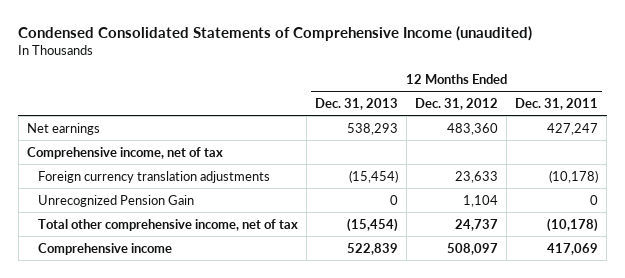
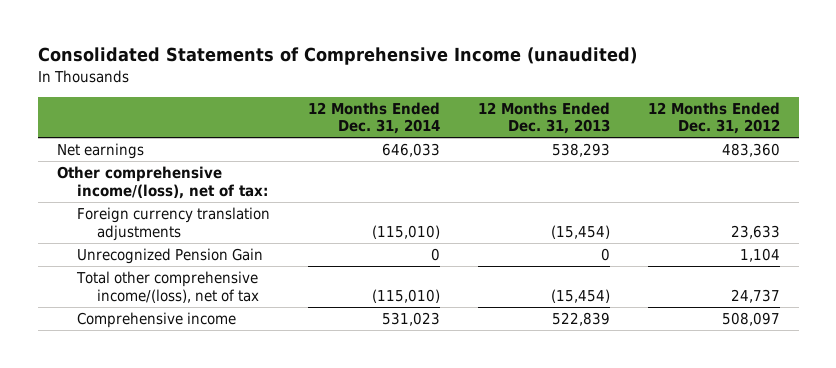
- Condensed Consolidated Statements of Comprehensive Income (unaudited)
+ Consolidated Statements of Comprehensive Income (unaudited)
- | 12 Months Ended Dec. 31, 2013 | 12 Months Ended Dec. 31, 2012 | 12 Months Ended Dec. 31, 2011
+ | 12 Months Ended Dec. 31, 2014 | 12 Months Ended Dec. 31, 2013 | 12 Months Ended Dec. 31, 2012
- Comprehensive income, net of tax
+ Other comprehensive income/(loss), net of tax:
- Total other comprehensive income, net of tax | (15,454) | 24,737 | (10,178)
+ Total other comprehensive income/(loss), net of tax | (115,010) | (15,454) | 24,737

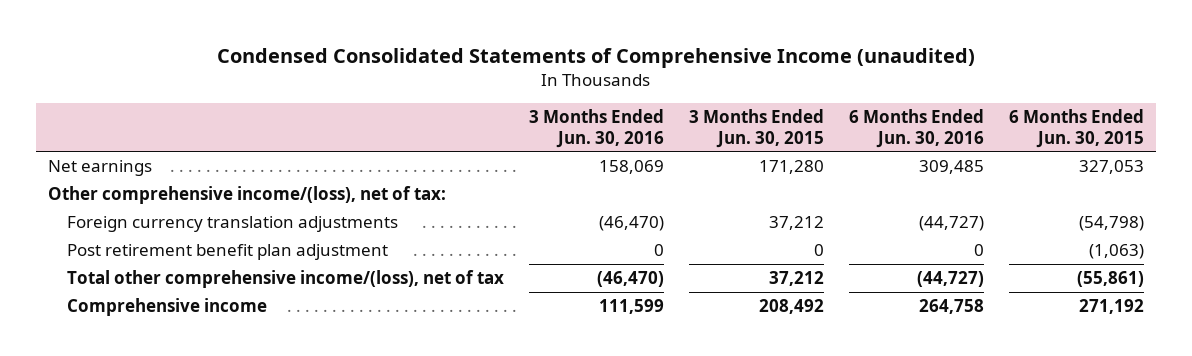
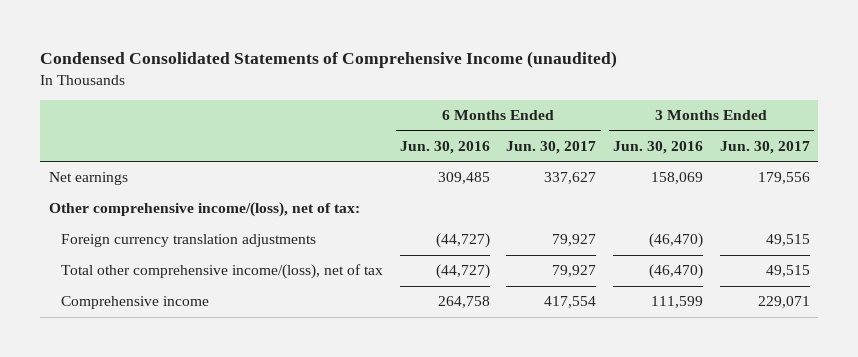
- | 3 Months Ended Jun. 30, 2016 | 3 Months Ended Jun. 30, 2015 | 6 Months Ended Jun. 30, 2016 | 6 Months Ended Jun. 30, 2015
+ | 6 Months Ended Jun. 30, 2016 | 6 Months Ended Jun. 30, 2017 | 3 Months Ended Jun. 30, 2016 | 3 Months Ended Jun. 30, 2017
- Post retirement benefit plan adjustment | 0 | 0 | 0 | (1,063)

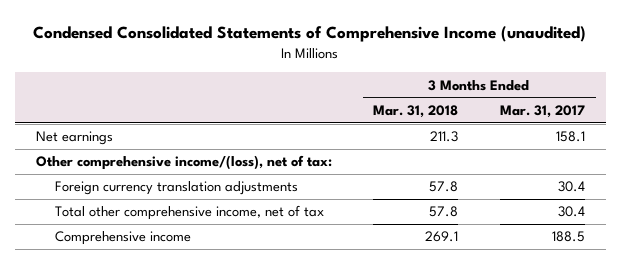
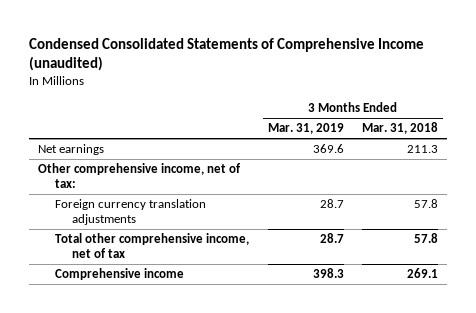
- | 3 Months Ended Mar. 31, 2018 | 3 Months Ended Mar. 31, 2017
+ | 3 Months Ended Mar. 31, 2019 | 3 Months Ended Mar. 31, 2018
- Other comprehensive income/(loss), net of tax:
+ Other comprehensive income, net of tax:

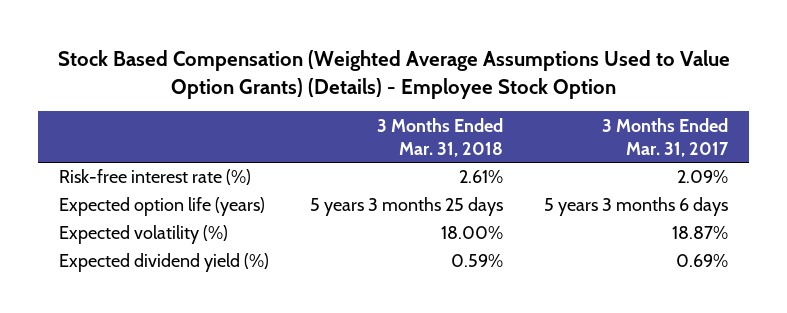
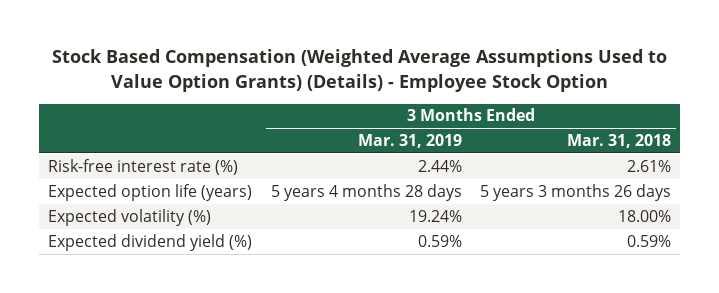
- | 3 Months Ended Mar. 31, 2018 | 3 Months Ended Mar. 31, 2017
+ | 3 Months Ended Mar. 31, 2019 | 3 Months Ended Mar. 31, 2018
- Expected option life (years) | 5 years 3 months 25 days | 5 years 3 months 6 days
+ Expected option life (years) | 5 years 4 months 28 days | 5 years 3 months 26 days

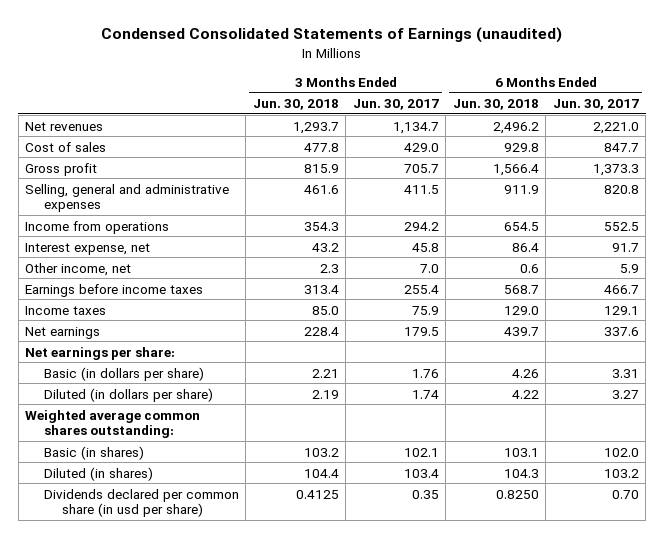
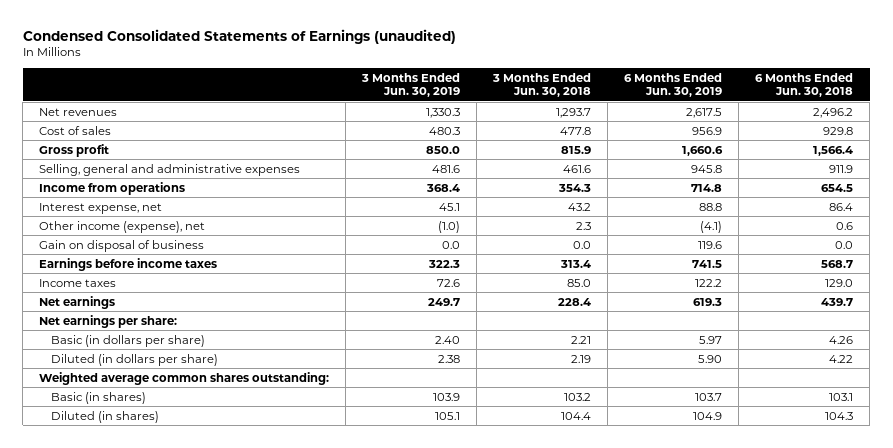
- | 3 Months Ended Jun. 30, 2018 | 3 Months Ended Jun. 30, 2017 | 6 Months Ended Jun. 30, 2018 | 6 Months Ended Jun. 30, 2017
+ | 3 Months Ended Jun. 30, 2019 | 3 Months Ended Jun. 30, 2018 | 6 Months Ended Jun. 30, 2019 | 6 Months Ended Jun. 30, 2018
- Other income, net | 2.3 | 7.0 | 0.6 | 5.9
+ Other income (expense), net | (1.0) | 2.3 | (4.1) | 0.6
+ Gain on disposal of business | 0.0 | 0.0 | 119.6 | 0.0
- Dividends declared per common share (in usd per share) | 0.4125 | 0.35 | 0.8250 | 0.70

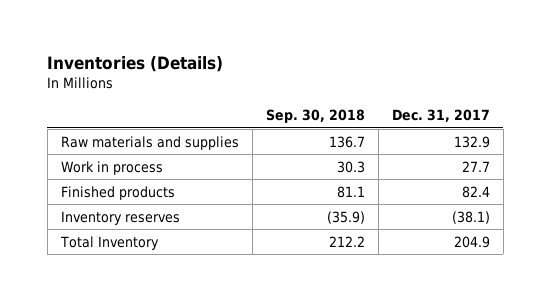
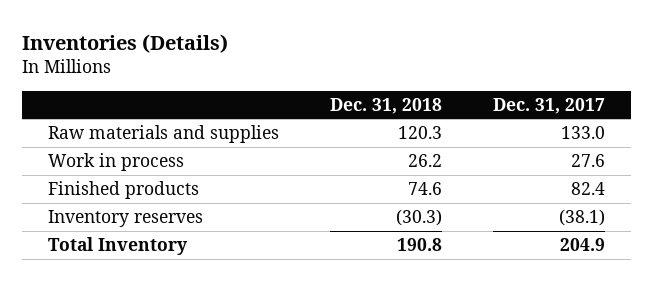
- | Sep. 30, 2018 | Dec. 31, 2017
+ | Dec. 31, 2018 | Dec. 31, 2017
- Raw materials and supplies | 136.7 | 132.9
- Work in process | 30.3 | 27.7
+ Raw materials and supplies | 120.3 | 133.0
+ Work in process | 26.2 | 27.6

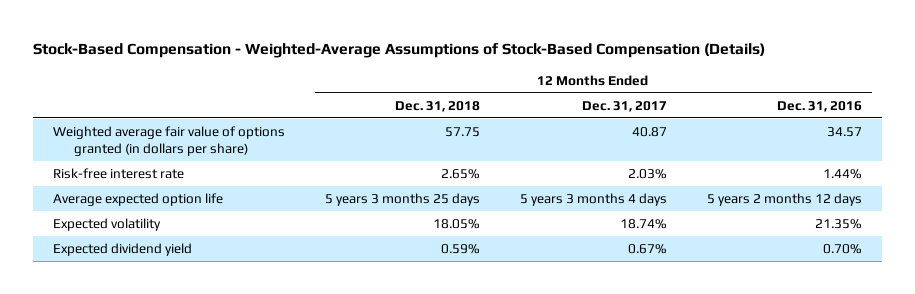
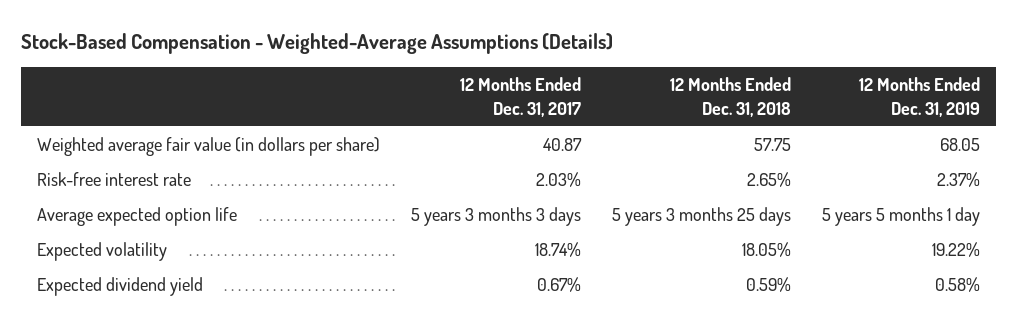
- Stock-Based Compensation - Weighted-Average Assumptions of Stock-Based Compensation (Details)
+ Stock-Based Compensation - Weighted-Average Assumptions (Details)
- | 12 Months Ended Dec. 31, 2018 | 12 Months Ended Dec. 31, 2017 | 12 Months Ended Dec. 31, 2016
+ | 12 Months Ended Dec. 31, 2017 | 12 Months Ended Dec. 31, 2018 | 12 Months Ended Dec. 31, 2019
- Weighted average fair value of options granted (in dollars per share) | 57.75 | 40.87 | 34.57
+ Weighted average fair value (in dollars per share) | 40.87 | 57.75 | 68.05
- Average expected option life | 5 years 3 months 25 days | 5 years 3 months 4 days | 5 years 2 months 12 days
+ Average expected option life | 5 years 3 months 3 days | 5 years 3 months 25 days | 5 years 5 months 1 day

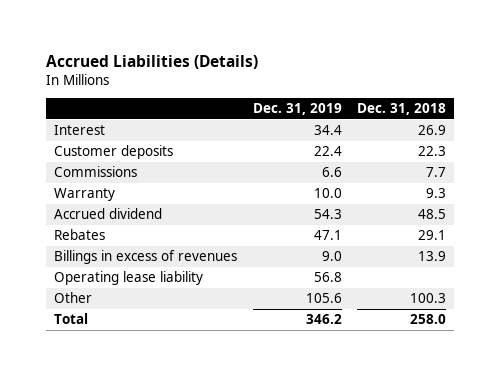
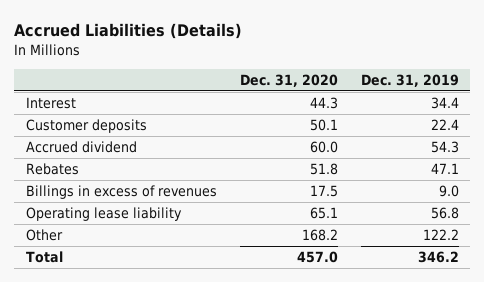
- | Dec. 31, 2019 | Dec. 31, 2018
+ | Dec. 31, 2020 | Dec. 31, 2019
- Commissions | 6.6 | 7.7
- Warranty | 10.0 | 9.3
- Other | 105.6 | 100.3
+ Other | 168.2 | 122.2

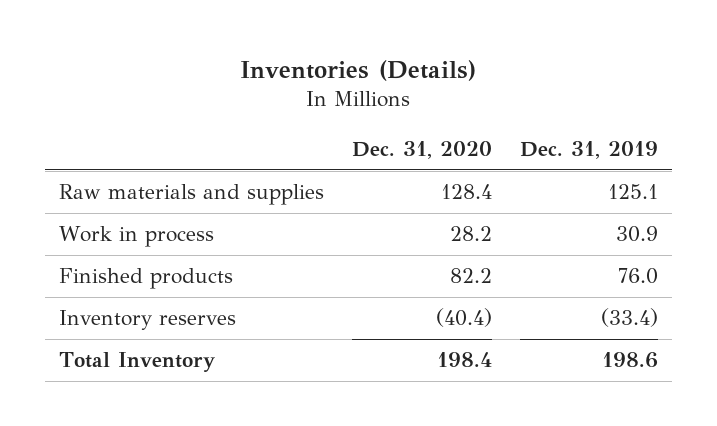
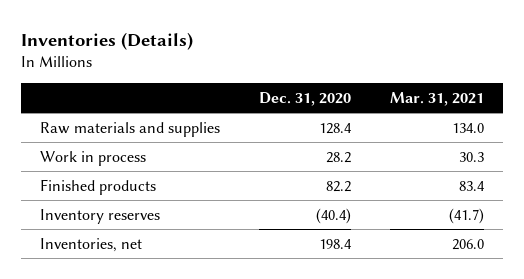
- | Dec. 31, 2020 | Dec. 31, 2019
+ | Dec. 31, 2020 | Mar. 31, 2021
- Total Inventory | 198.4 | 198.6
+ Inventories, net | 198.4 | 206.0

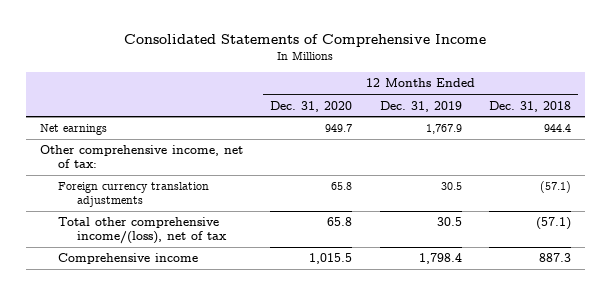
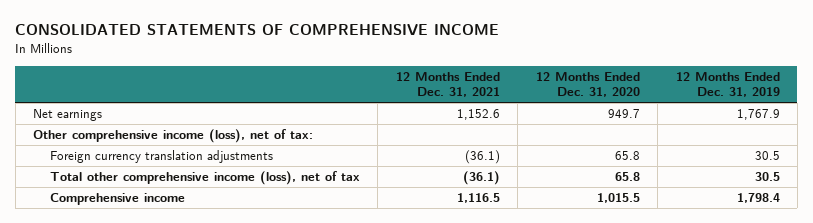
- Consolidated Statements of Comprehensive Income
+ CONSOLIDATED STATEMENTS OF COMPREHENSIVE INCOME
- | 12 Months Ended Dec. 31, 2020 | 12 Months Ended Dec. 31, 2019 | 12 Months Ended Dec. 31, 2018
+ | 12 Months Ended Dec. 31, 2021 | 12 Months Ended Dec. 31, 2020 | 12 Months Ended Dec. 31, 2019
- Other comprehensive income, net of tax:
+ Other comprehensive income (loss), net of tax:
- Total other comprehensive income/(loss), net of tax | 65.8 | 30.5 | (57.1)
+ Total other comprehensive income (loss), net of tax | (36.1) | 65.8 | 30.5

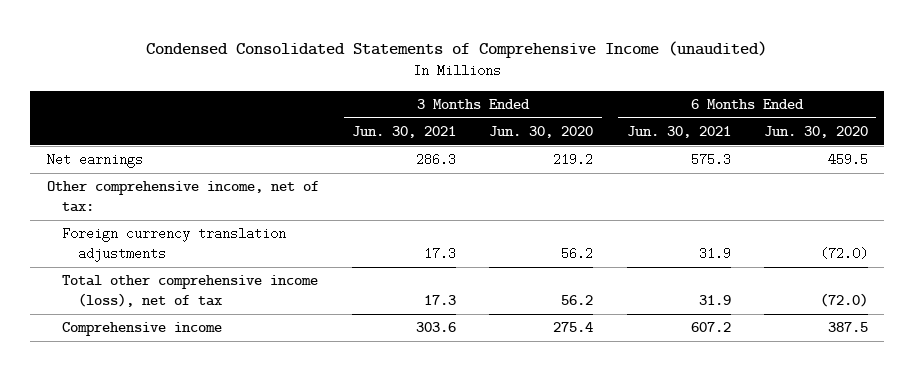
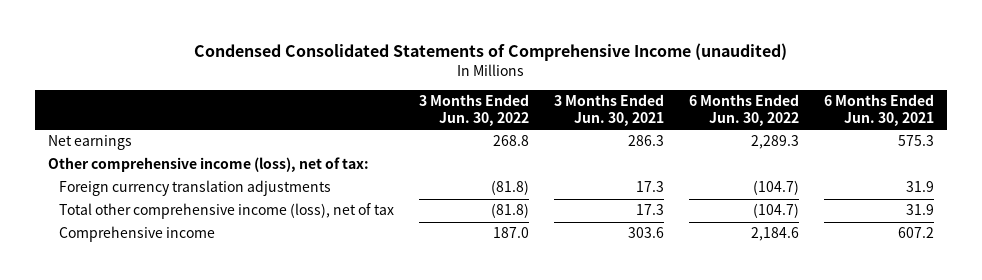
- | 3 Months Ended Jun. 30, 2021 | 3 Months Ended Jun. 30, 2020 | 6 Months Ended Jun. 30, 2021 | 6 Months Ended Jun. 30, 2020
+ | 3 Months Ended Jun. 30, 2022 | 3 Months Ended Jun. 30, 2021 | 6 Months Ended Jun. 30, 2022 | 6 Months Ended Jun. 30, 2021
- Other comprehensive income, net of tax:
+ Other comprehensive income (loss), net of tax:

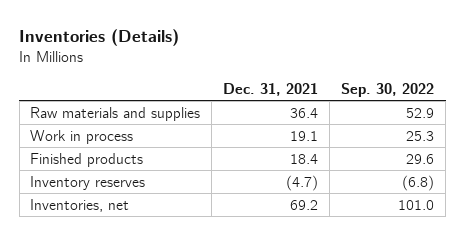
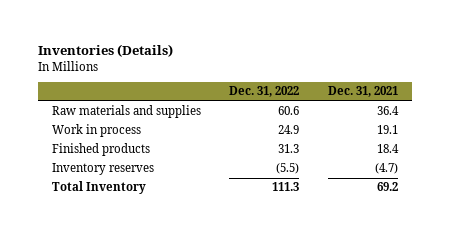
- | Dec. 31, 2021 | Sep. 30, 2022
+ | Dec. 31, 2022 | Dec. 31, 2021
- Inventories, net | 69.2 | 101.0
+ Total Inventory | 111.3 | 69.2

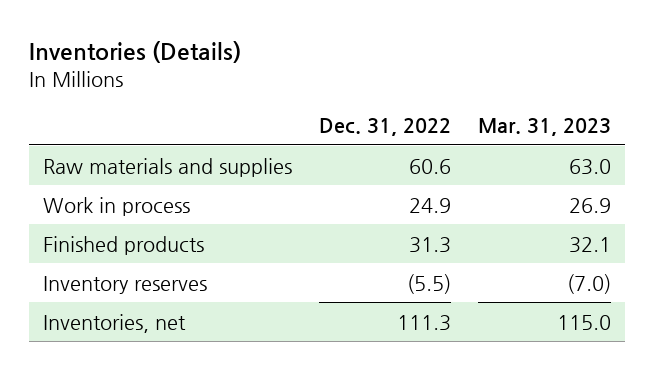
- | Dec. 31, 2022 | Dec. 31, 2021
+ | Dec. 31, 2022 | Mar. 31, 2023
- Total Inventory | 111.3 | 69.2
+ Inventories, net | 111.3 | 115.0

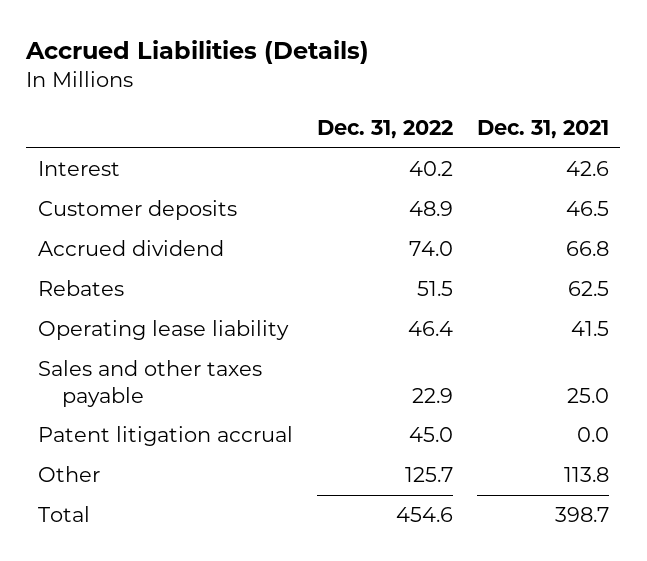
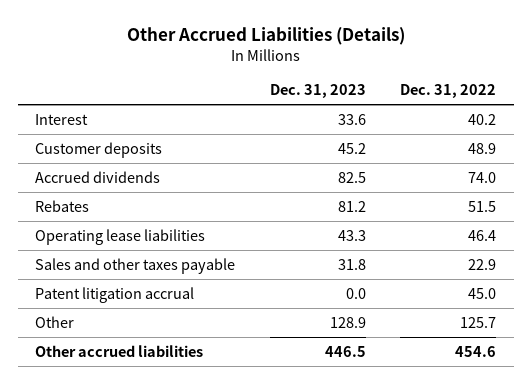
- Accrued Liabilities (Details)
+ Other Accrued Liabilities (Details)
- | Dec. 31, 2022 | Dec. 31, 2021
+ | Dec. 31, 2023 | Dec. 31, 2022
- Accrued dividend | 74.0 | 66.8
+ Accrued dividends | 82.5 | 74.0
- Operating lease liability | 46.4 | 41.5
+ Operating lease liabilities | 43.3 | 46.4
- Total | 454.6 | 398.7
+ Other accrued liabilities | 446.5 | 454.6

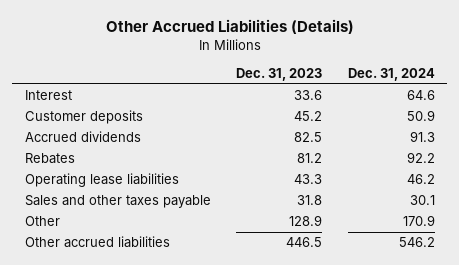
- | Dec. 31, 2023 | Dec. 31, 2022
+ | Dec. 31, 2023 | Dec. 31, 2024
- Patent litigation accrual | 0.0 | 45.0

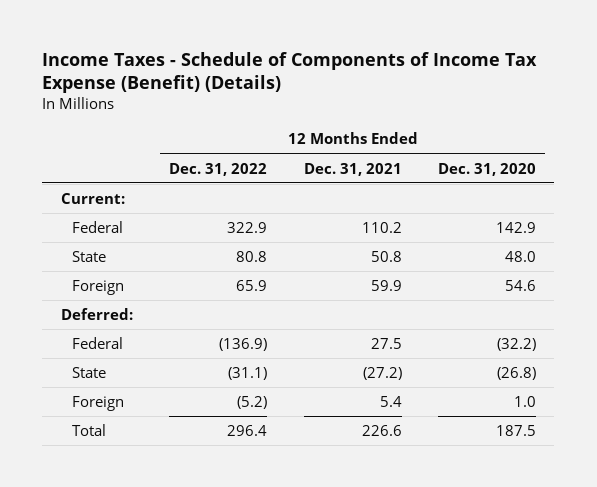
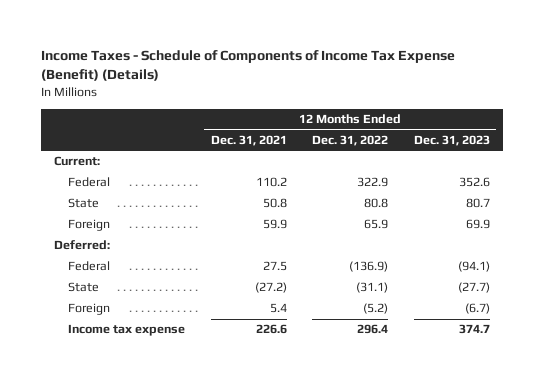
- | 12 Months Ended Dec. 31, 2022 | 12 Months Ended Dec. 31, 2021 | 12 Months Ended Dec. 31, 2020
+ | 12 Months Ended Dec. 31, 2021 | 12 Months Ended Dec. 31, 2022 | 12 Months Ended Dec. 31, 2023
- Total | 296.4 | 226.6 | 187.5
+ Income tax expense | 226.6 | 296.4 | 374.7

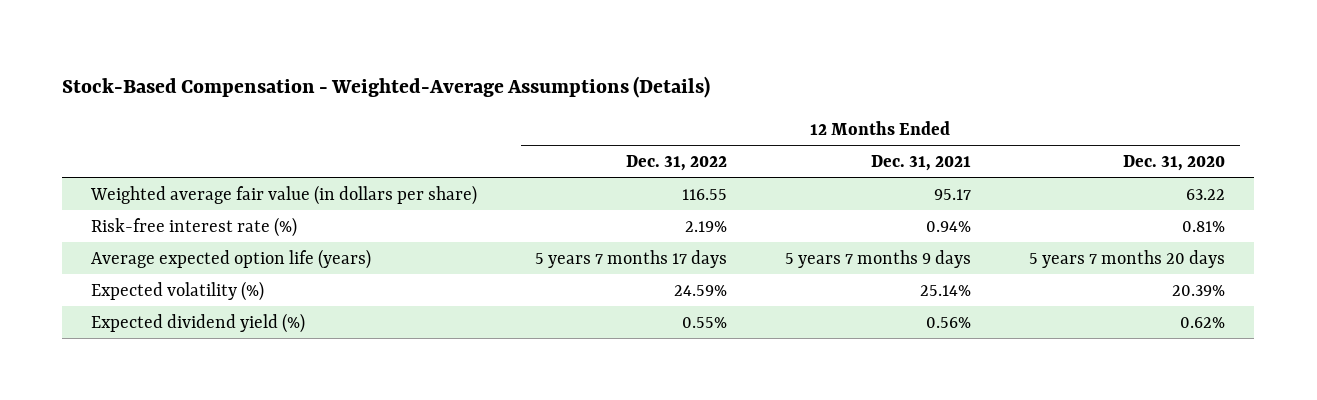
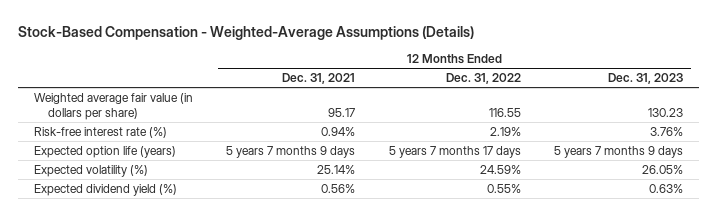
- | 12 Months Ended Dec. 31, 2022 | 12 Months Ended Dec. 31, 2021 | 12 Months Ended Dec. 31, 2020
+ | 12 Months Ended Dec. 31, 2021 | 12 Months Ended Dec. 31, 2022 | 12 Months Ended Dec. 31, 2023
- Average expected option life (years) | 5 years 7 months 17 days | 5 years 7 months 9 days | 5 years 7 months 20 days
+ Expected option life (years) | 5 years 7 months 9 days | 5 years 7 months 17 days | 5 years 7 months 9 days

